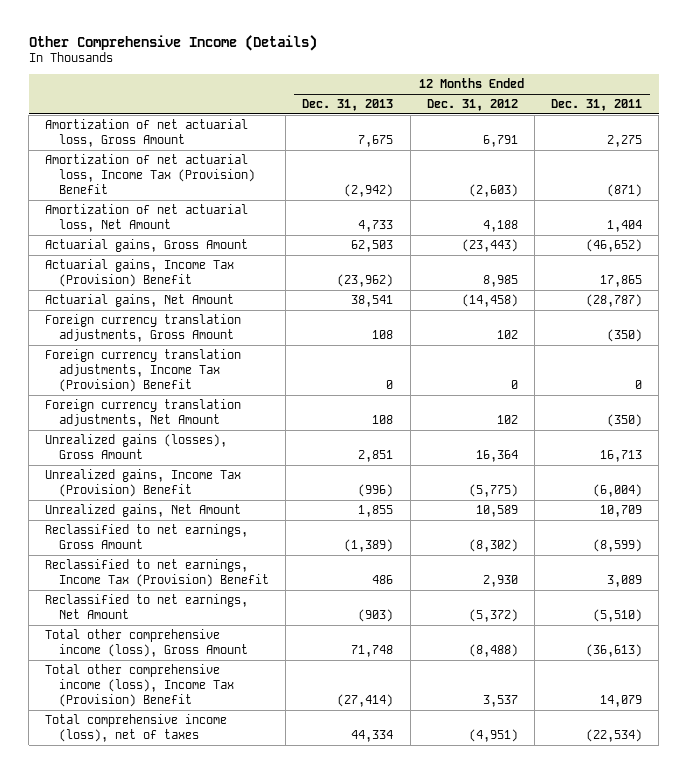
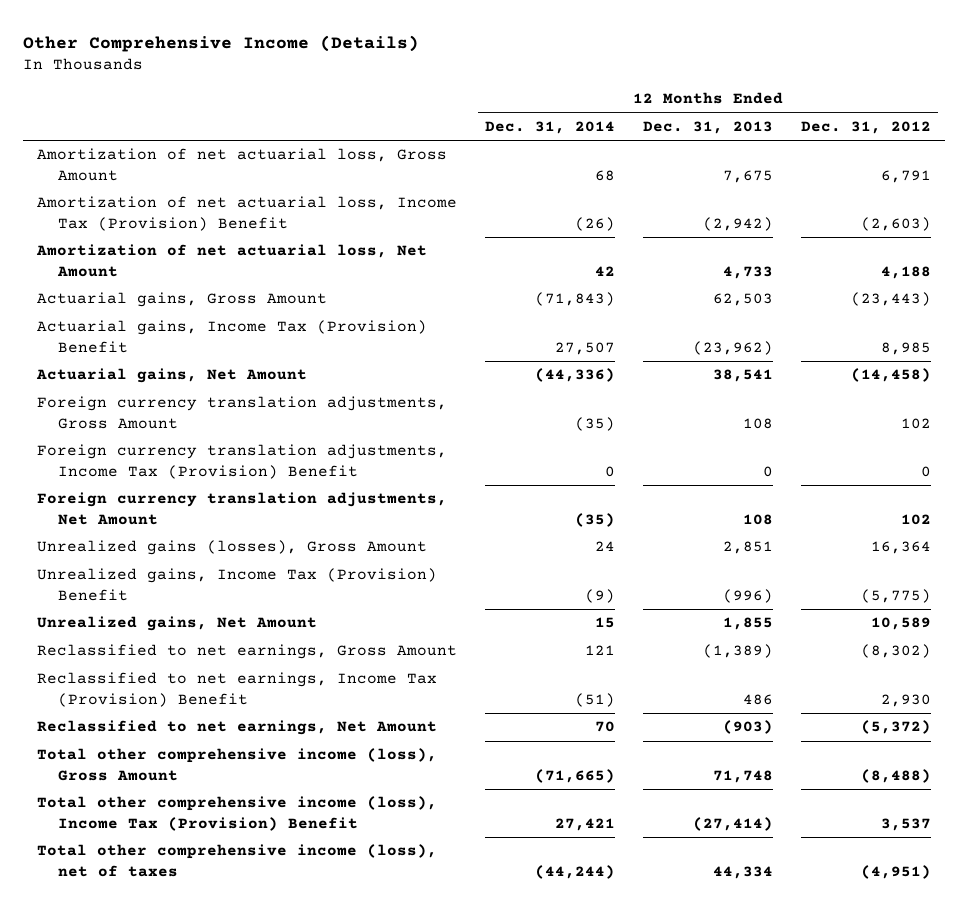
- | 12 Months Ended Dec. 31, 2013 | 12 Months Ended Dec. 31, 2012 | 12 Months Ended Dec. 31, 2011
+ | 12 Months Ended Dec. 31, 2014 | 12 Months Ended Dec. 31, 2013 | 12 Months Ended Dec. 31, 2012
- Total comprehensive income (loss), net of taxes | 44,334 | (4,951) | (22,534)
+ Total other comprehensive income (loss), net of taxes | (44,244) | 44,334 | (4,951)

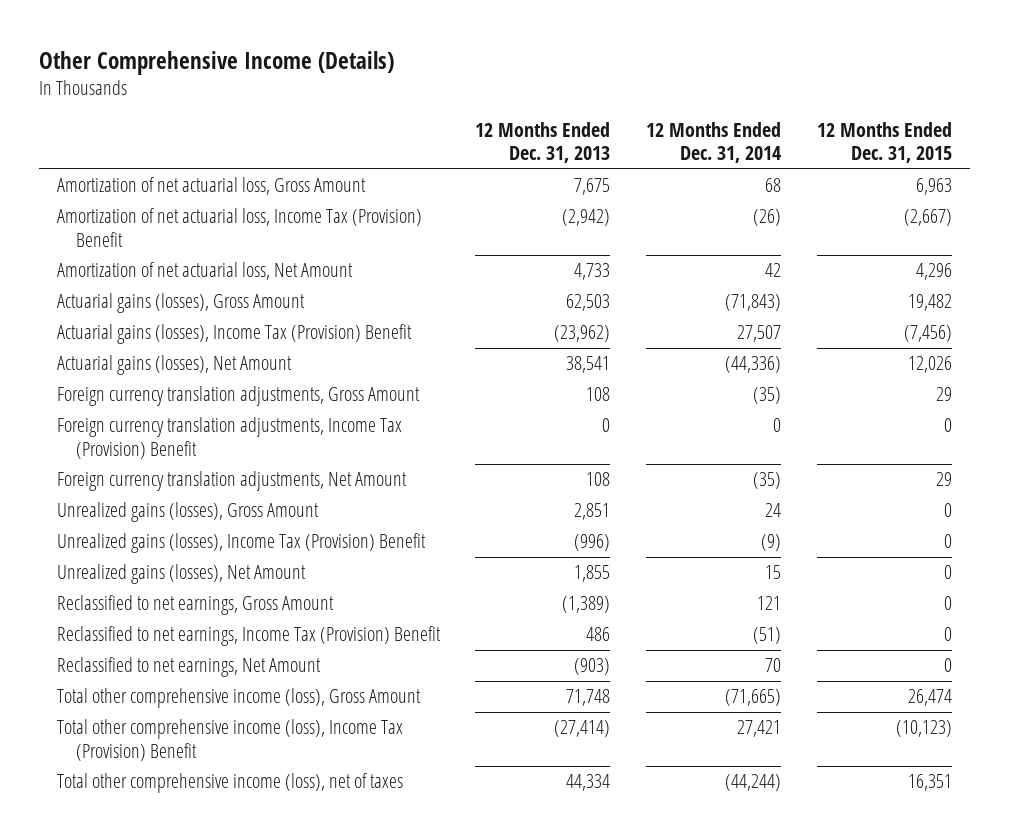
- | 12 Months Ended Dec. 31, 2014 | 12 Months Ended Dec. 31, 2013 | 12 Months Ended Dec. 31, 2012
+ | 12 Months Ended Dec. 31, 2013 | 12 Months Ended Dec. 31, 2014 | 12 Months Ended Dec. 31, 2015
- Actuarial gains, Gross Amount | (71,843) | 62,503 | (23,443)
- Actuarial gains, Income Tax (Provision) Benefit | 27,507 | (23,962) | 8,985
- Actuarial gains, Net Amount | (44,336) | 38,541 | (14,458)
+ Actuarial gains (losses), Gross Amount | 62,503 | (71,843) | 19,482
+ Actuarial gains (losses), Income Tax (Provision) Benefit | (23,962) | 27,507 | (7,456)
+ Actuarial gains (losses), Net Amount | 38,541 | (44,336) | 12,026
- Unrealized gains, Income Tax (Provision) Benefit | (9) | (996) | (5,775)
- Unrealized gains, Net Amount | 15 | 1,855 | 10,589
+ Unrealized gains (losses), Income Tax (Provision) Benefit | (996) | (9) | 0
+ Unrealized gains (losses), Net Amount | 1,855 | 15 | 0

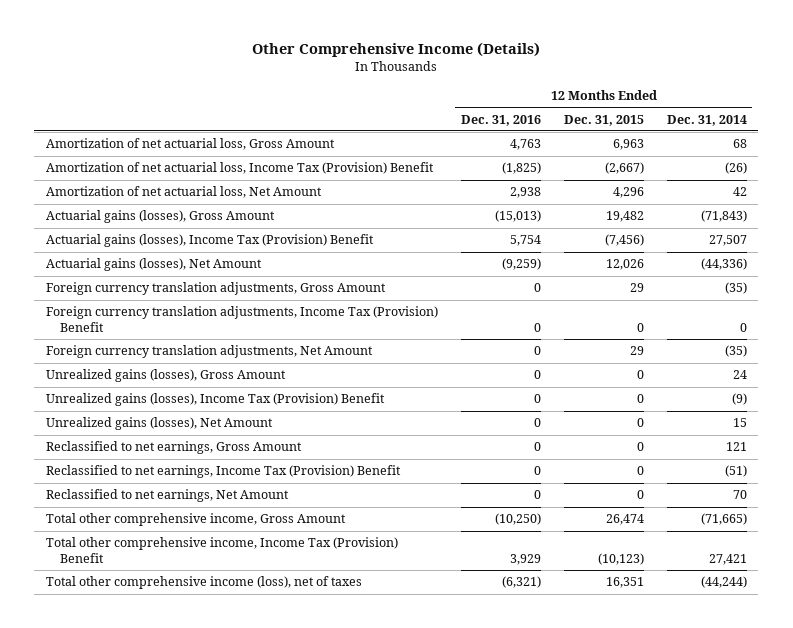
- | 12 Months Ended Dec. 31, 2013 | 12 Months Ended Dec. 31, 2014 | 12 Months Ended Dec. 31, 2015
+ | 12 Months Ended Dec. 31, 2016 | 12 Months Ended Dec. 31, 2015 | 12 Months Ended Dec. 31, 2014
- Total other comprehensive income (loss), Gross Amount | 71,748 | (71,665) | 26,474
- Total other comprehensive income (loss), Income Tax (Provision) Benefit | (27,414) | 27,421 | (10,123)
+ Total other comprehensive income, Gross Amount | (10,250) | 26,474 | (71,665)
+ Total other comprehensive income, Income Tax (Provision) Benefit | 3,929 | (10,123) | 27,421

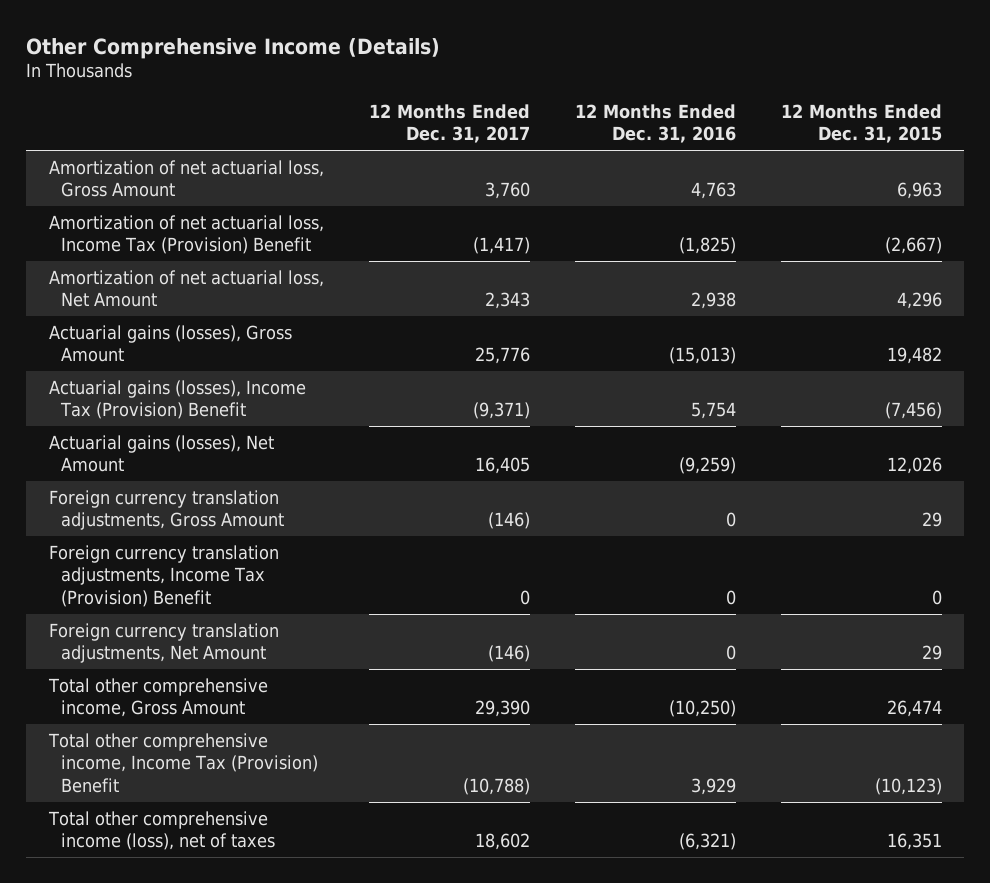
- | 12 Months Ended Dec. 31, 2016 | 12 Months Ended Dec. 31, 2015 | 12 Months Ended Dec. 31, 2014
+ | 12 Months Ended Dec. 31, 2017 | 12 Months Ended Dec. 31, 2016 | 12 Months Ended Dec. 31, 2015
- Unrealized gains (losses), Gross Amount | 0 | 0 | 24
- Unrealized gains (losses), Income Tax (Provision) Benefit | 0 | 0 | (9)
- Unrealized gains (losses), Net Amount | 0 | 0 | 15
- Reclassified to net earnings, Gross Amount | 0 | 0 | 121
- Reclassified to net earnings, Income Tax (Provision) Benefit | 0 | 0 | (51)
- Reclassified to net earnings, Net Amount | 0 | 0 | 70

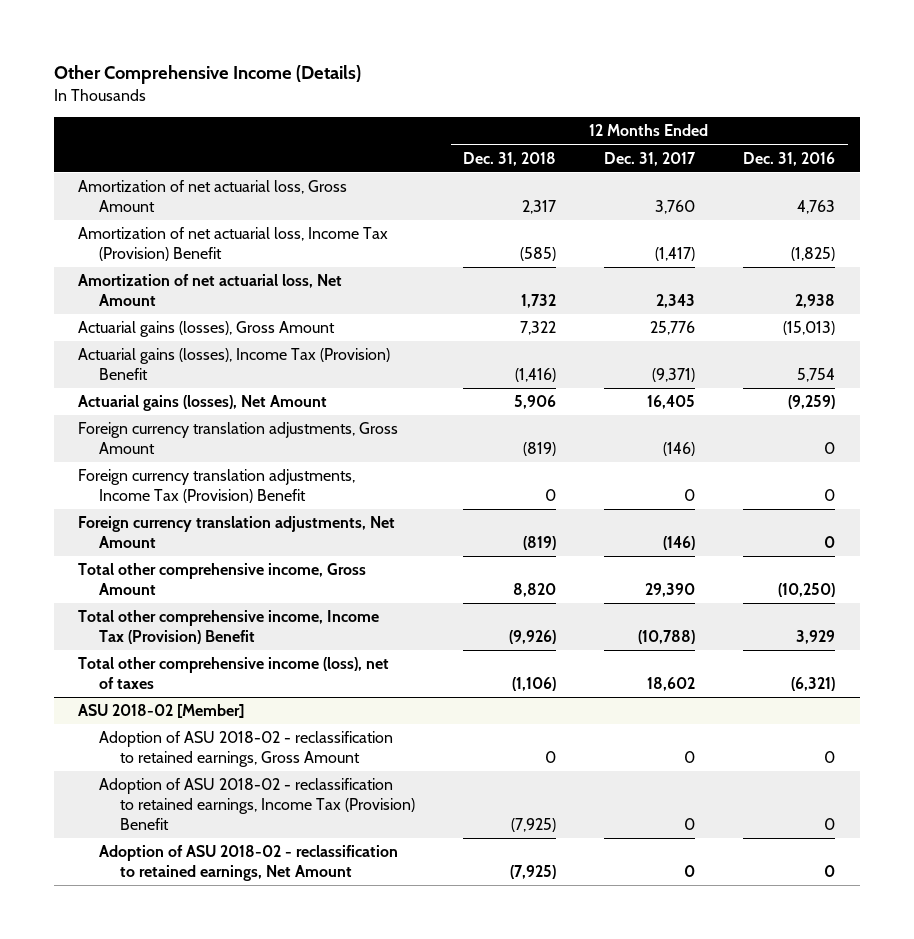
- | 12 Months Ended Dec. 31, 2017 | 12 Months Ended Dec. 31, 2016 | 12 Months Ended Dec. 31, 2015
+ | 12 Months Ended Dec. 31, 2018 | 12 Months Ended Dec. 31, 2017 | 12 Months Ended Dec. 31, 2016
+ ASU 2018-02 [Member]
+ Adoption of ASU 2018-02 - reclassification to retained earnings, Gross Amount | 0 | 0 | 0
+ Adoption of ASU 2018-02 - reclassification to retained earnings, Income Tax (Provision) Benefit | (7,925) | 0 | 0
+ Adoption of ASU 2018-02 - reclassification to retained earnings, Net Amount | (7,925) | 0 | 0

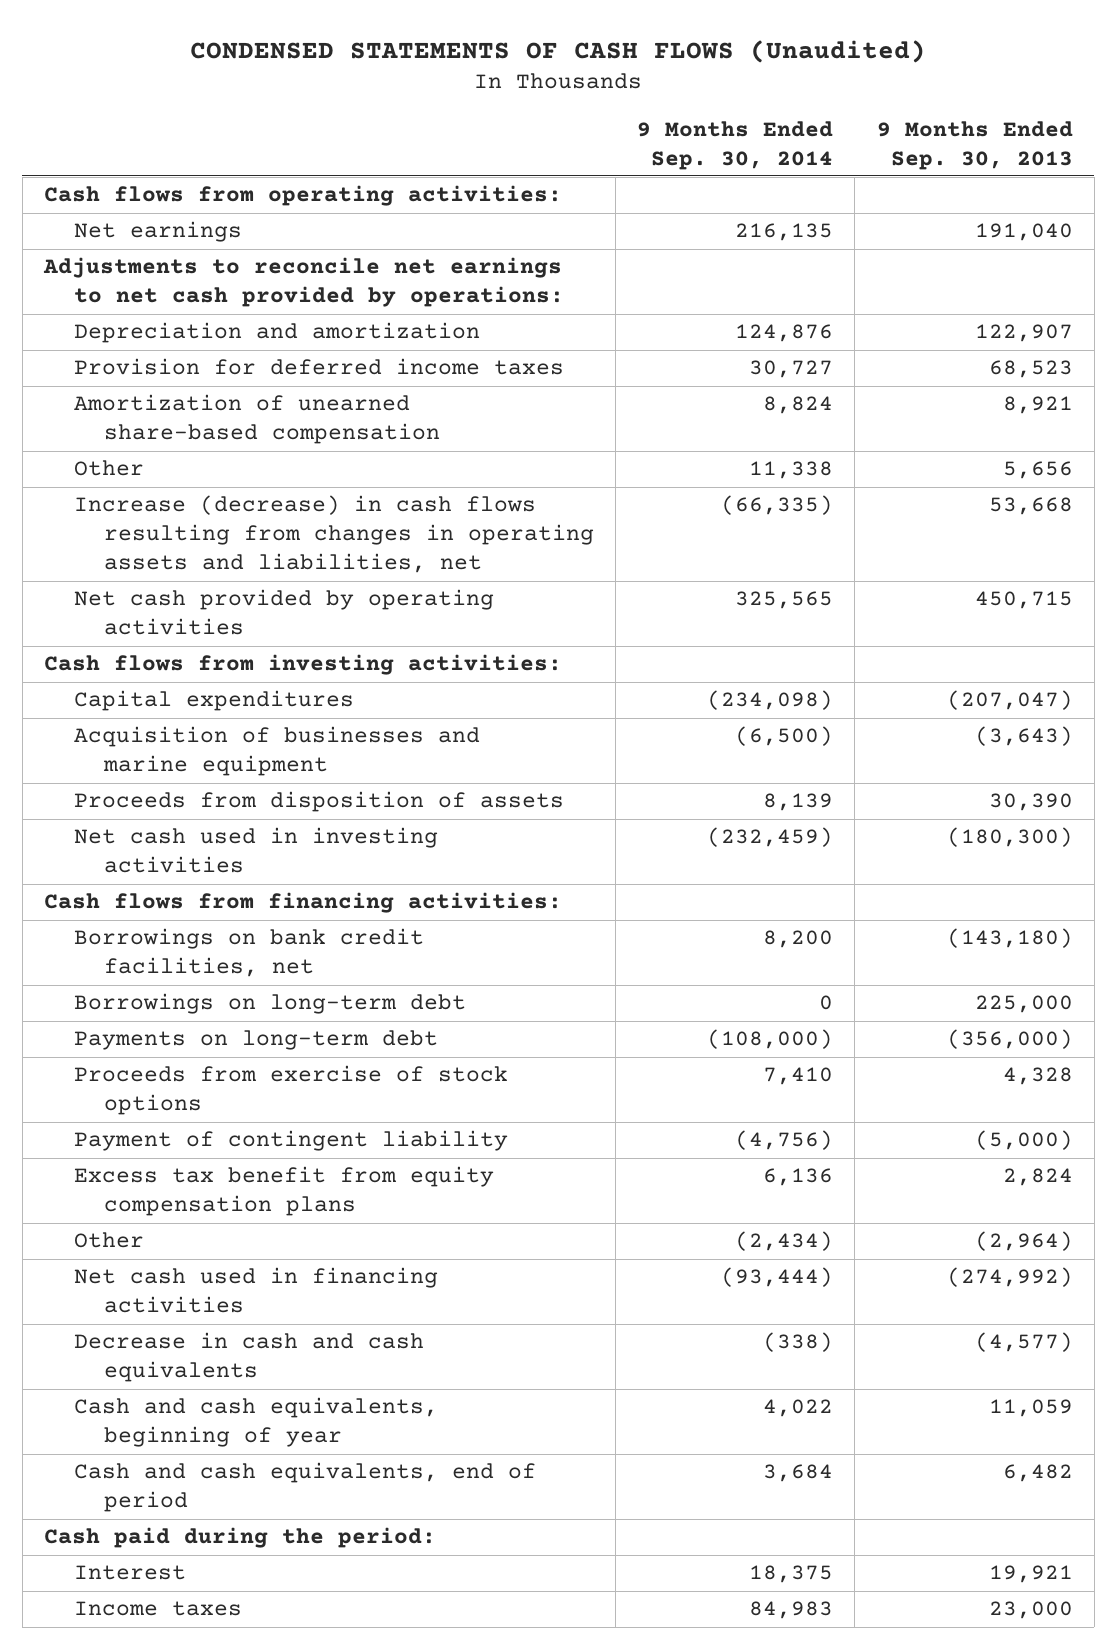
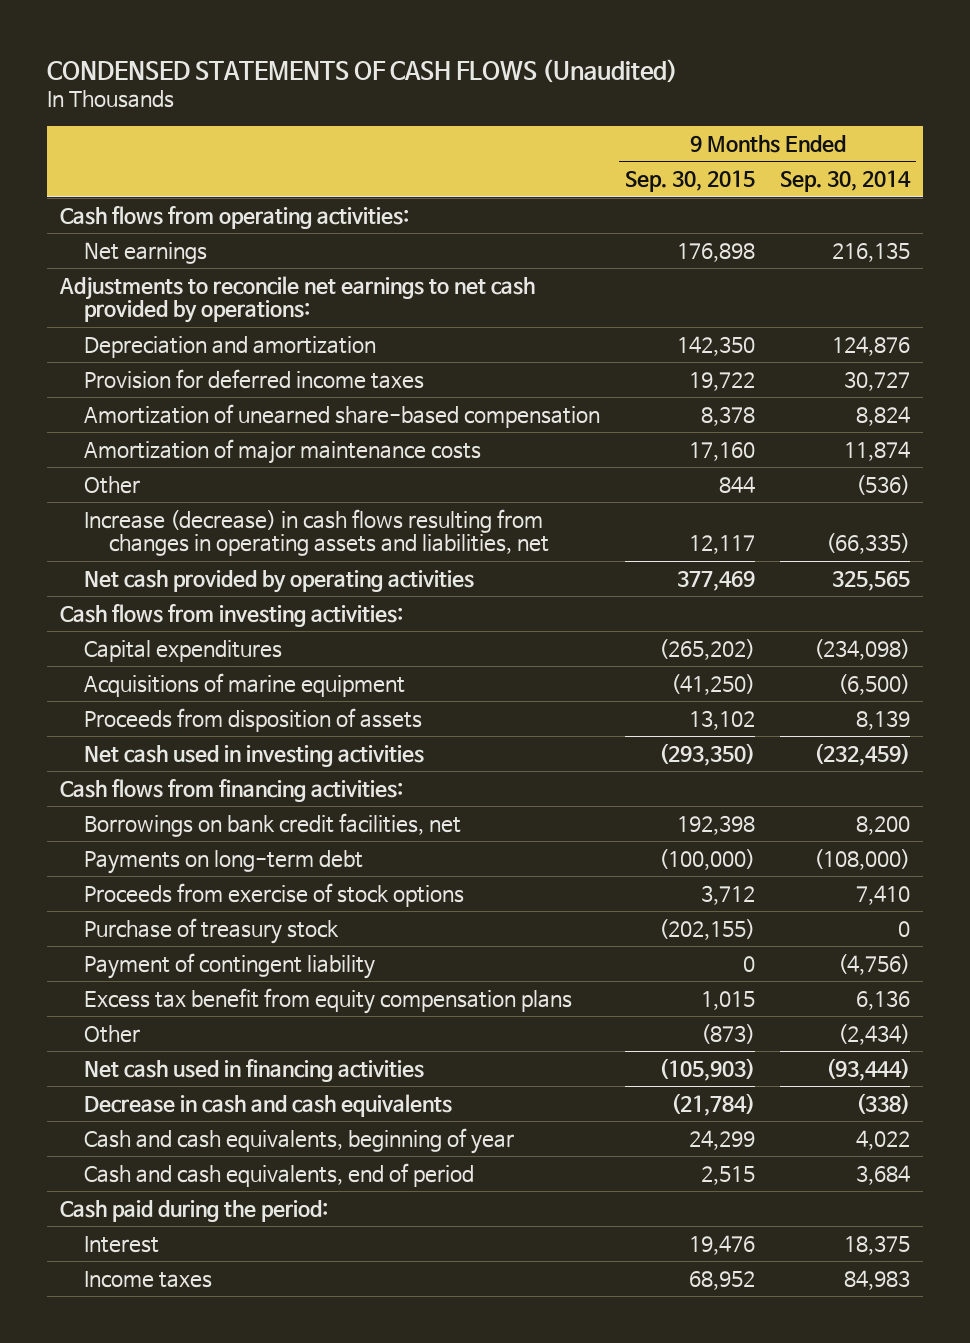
- | 9 Months Ended Sep. 30, 2014 | 9 Months Ended Sep. 30, 2013
+ | 9 Months Ended Sep. 30, 2015 | 9 Months Ended Sep. 30, 2014
- Other | 11,338 | 5,656
+ Amortization of major maintenance costs | 17,160 | 11,874
+ Other | 844 | (536)
- Acquisition of businesses and marine equipment | (6,500) | (3,643)
+ Acquisitions of marine equipment | (41,250) | (6,500)
- Borrowings on long-term debt | 0 | 225,000
+ Purchase of treasury stock | (202,155) | 0

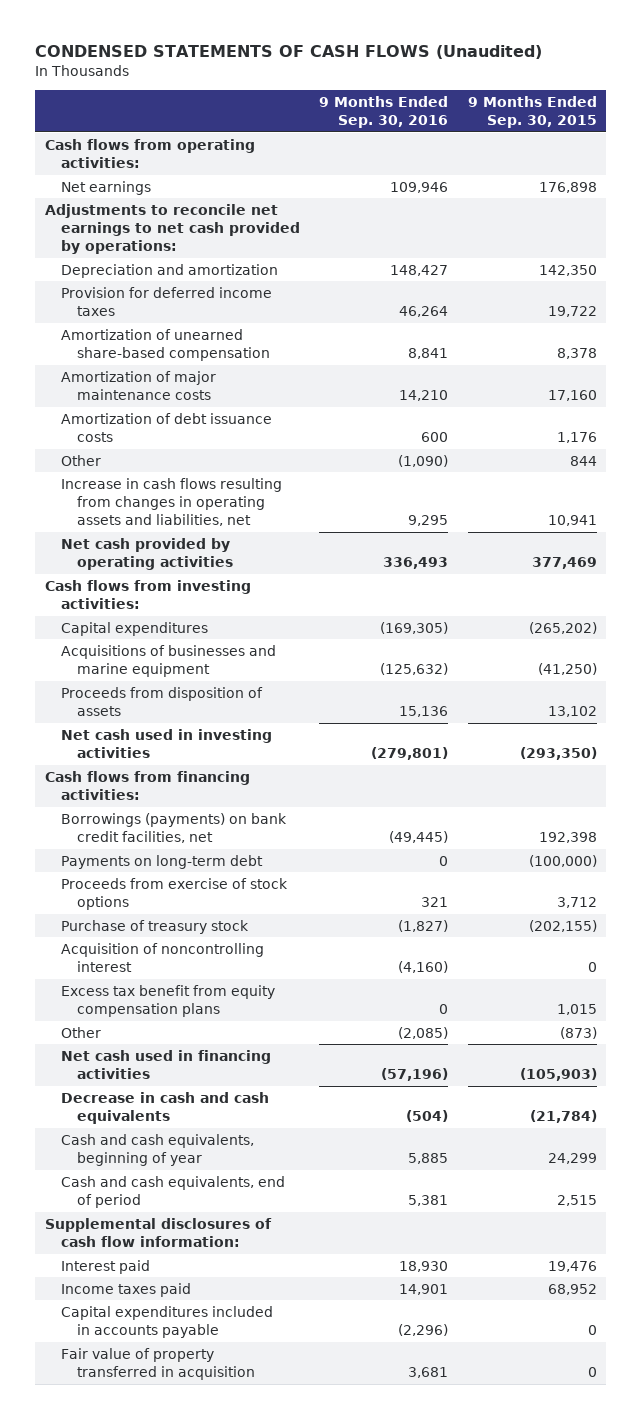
- | 9 Months Ended Sep. 30, 2015 | 9 Months Ended Sep. 30, 2014
+ | 9 Months Ended Sep. 30, 2016 | 9 Months Ended Sep. 30, 2015
+ Amortization of debt issuance costs | 600 | 1,176
- Increase (decrease) in cash flows resulting from changes in operating assets and liabilities, net | 12,117 | (66,335)
+ Increase in cash flows resulting from changes in operating assets and liabilities, net | 9,295 | 10,941
- Acquisitions of marine equipment | (41,250) | (6,500)
+ Acquisitions of businesses and marine equipment | (125,632) | (41,250)
- Borrowings on bank credit facilities, net | 192,398 | 8,200
+ Borrowings (payments) on bank credit facilities, net | (49,445) | 192,398
- Payment of contingent liability | 0 | (4,756)
+ Acquisition of noncontrolling interest | (4,160) | 0
- Cash paid during the period:
- Interest | 19,476 | 18,375
- Income taxes | 68,952 | 84,983
+ Supplemental disclosures of cash flow information:
+ Interest paid | 18,930 | 19,476
+ Income taxes paid | 14,901 | 68,952
+ Capital expenditures included in accounts payable | (2,296) | 0
+ Fair value of property transferred in acquisition | 3,681 | 0

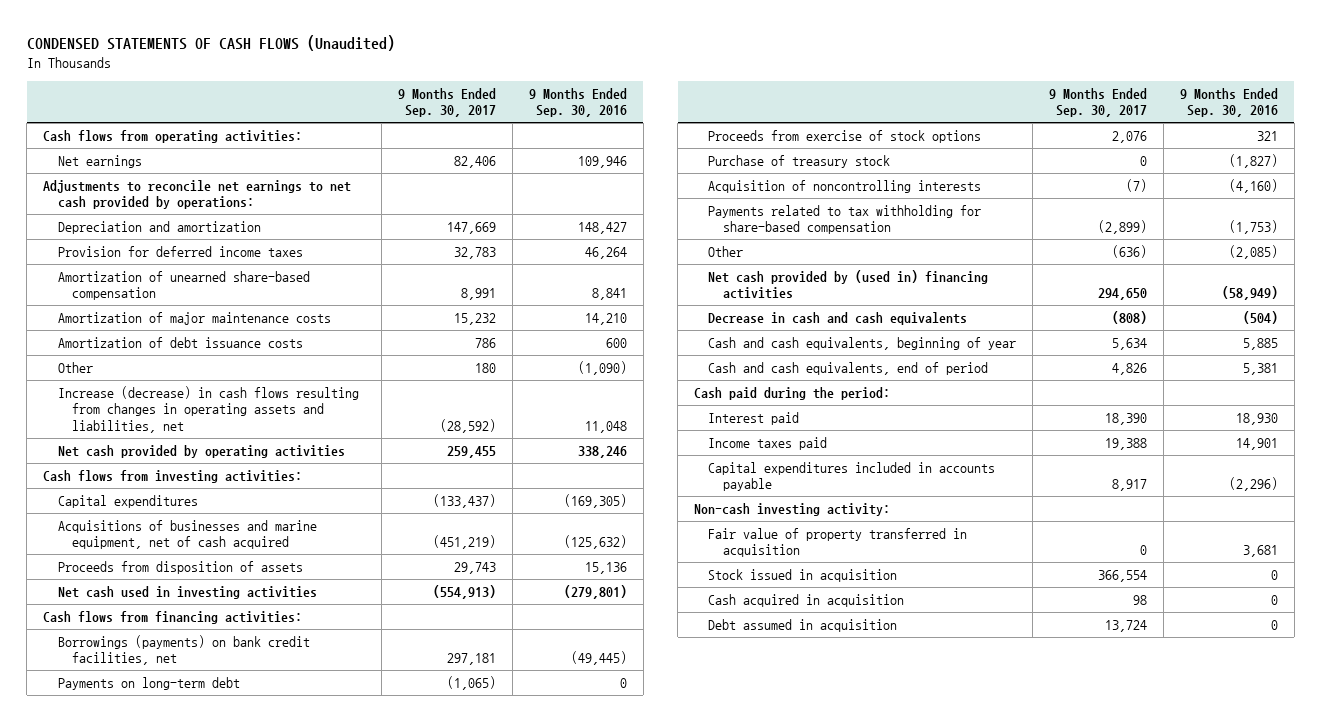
- | 9 Months Ended Sep. 30, 2016 | 9 Months Ended Sep. 30, 2015
+ | 9 Months Ended Sep. 30, 2017 | 9 Months Ended Sep. 30, 2016
- Increase in cash flows resulting from changes in operating assets and liabilities, net | 9,295 | 10,941
- Net cash provided by operating activities | 336,493 | 377,469
+ Increase (decrease) in cash flows resulting from changes in operating assets and liabilities, net | (28,592) | 11,048
+ Net cash provided by operating activities | 259,455 | 338,246
- Acquisitions of businesses and marine equipment | (125,632) | (41,250)
+ Acquisitions of businesses and marine equipment, net of cash acquired | (451,219) | (125,632)
- Acquisition of noncontrolling interest | (4,160) | 0
- Excess tax benefit from equity compensation plans | 0 | 1,015
+ Acquisition of noncontrolling interests | (7) | (4,160)
+ Payments related to tax withholding for share-based compensation | (2,899) | (1,753)
- Net cash used in financing activities | (57,196) | (105,903)
+ Net cash provided by (used in) financing activities | 294,650 | (58,949)
- Supplemental disclosures of cash flow information:
+ Cash paid during the period:
+ Non-cash investing activity:
+ Stock issued in acquisition | 366,554 | 0
+ Cash acquired in acquisition | 98 | 0
+ Debt assumed in acquisition | 13,724 | 0

